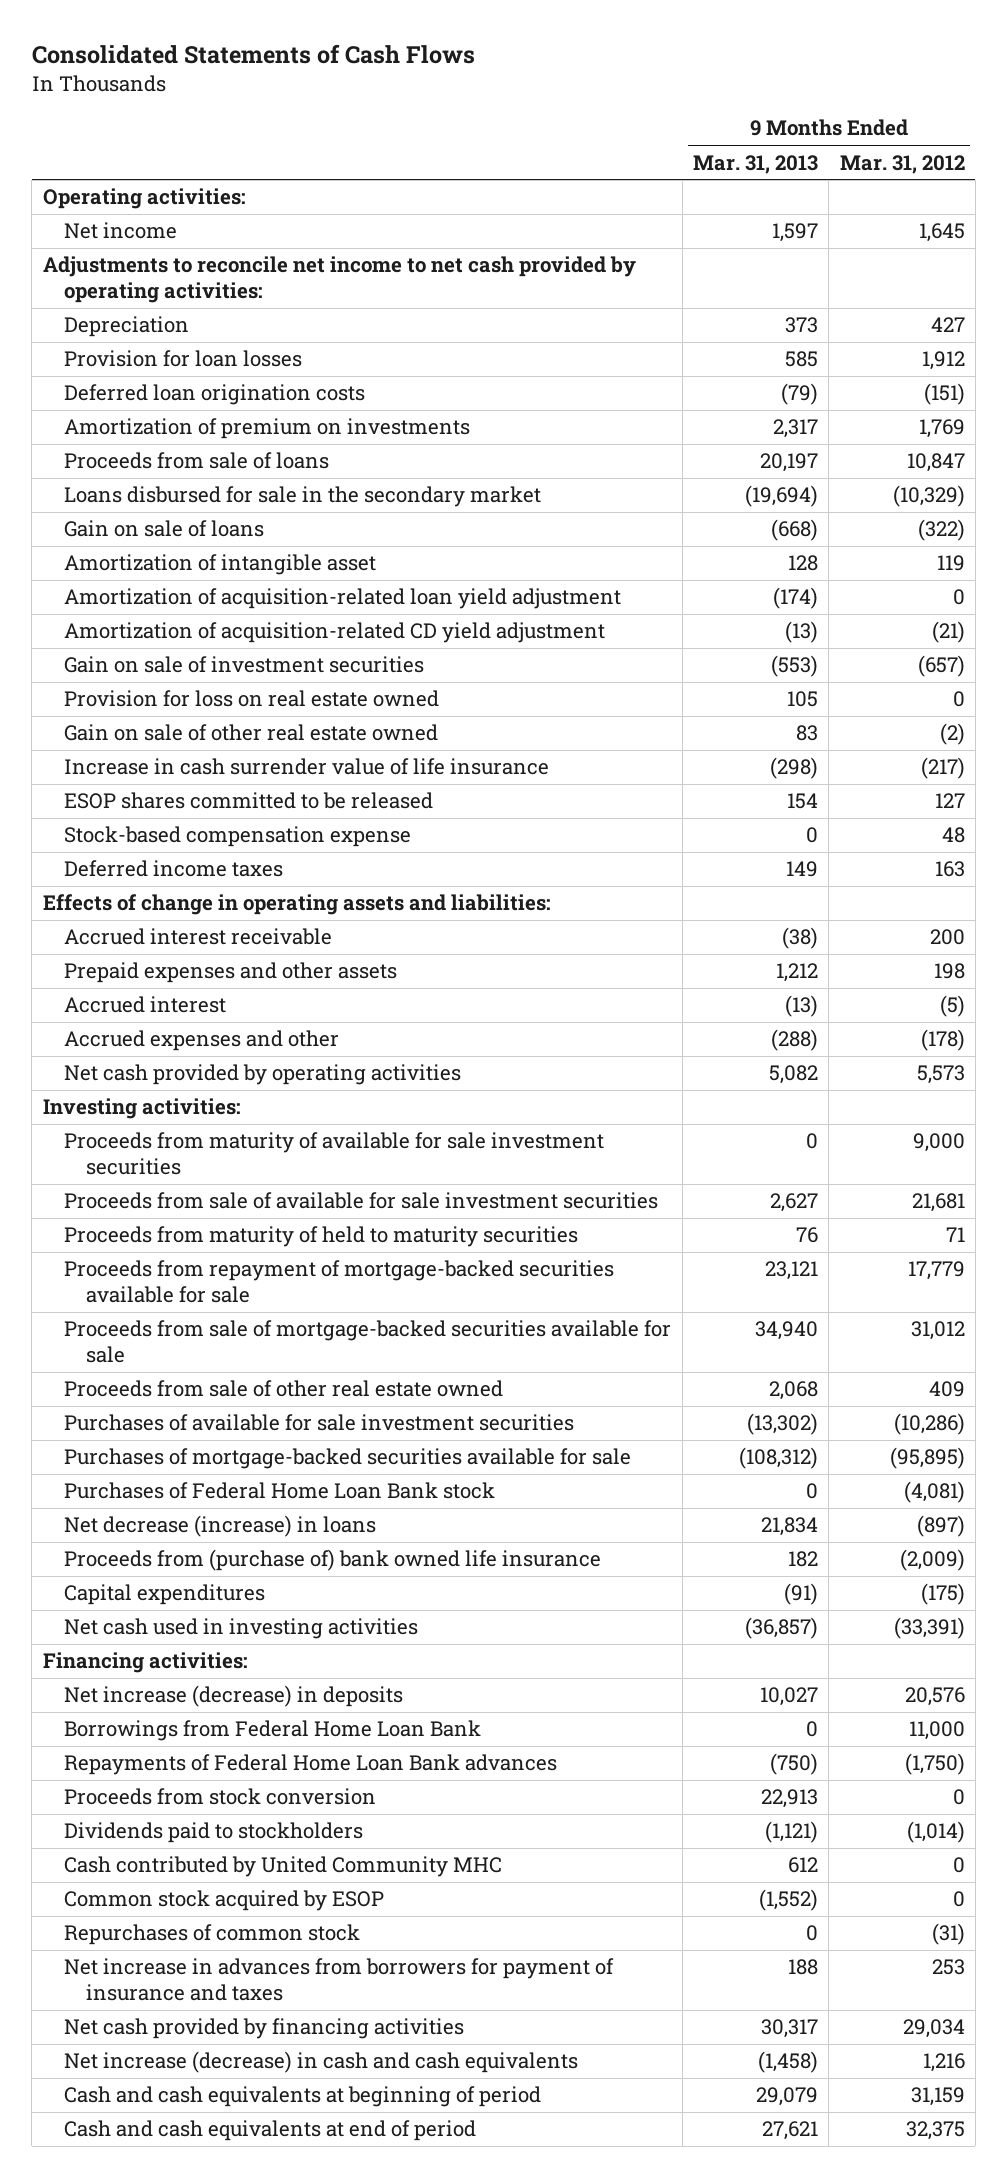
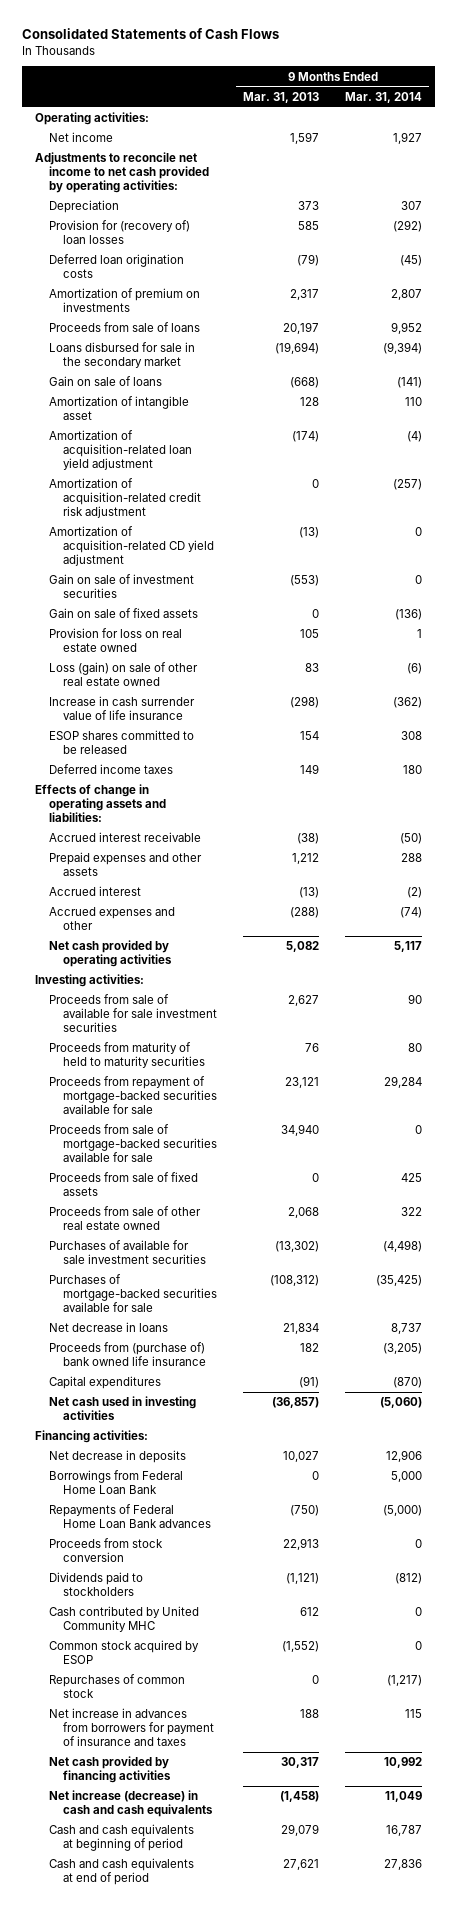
- | 9 Months Ended Mar. 31, 2013 | 9 Months Ended Mar. 31, 2012
+ | 9 Months Ended Mar. 31, 2013 | 9 Months Ended Mar. 31, 2014
- Provision for loan losses | 585 | 1,912
+ Provision for (recovery of) loan losses | 585 | (292)
+ Amortization of acquisition-related credit risk adjustment | 0 | (257)
+ Gain on sale of fixed assets | 0 | (136)
- Gain on sale of other real estate owned | 83 | (2)
+ Loss (gain) on sale of other real estate owned | 83 | (6)
- Stock-based compensation expense | 0 | 48
- Proceeds from maturity of available for sale investment securities | 0 | 9,000
+ Proceeds from sale of fixed assets | 0 | 425
- Purchases of Federal Home Loan Bank stock | 0 | (4,081)
- Net decrease (increase) in loans | 21,834 | (897)
+ Net decrease in loans | 21,834 | 8,737
- Net increase (decrease) in deposits | 10,027 | 20,576
+ Net decrease in deposits | 10,027 | 12,906

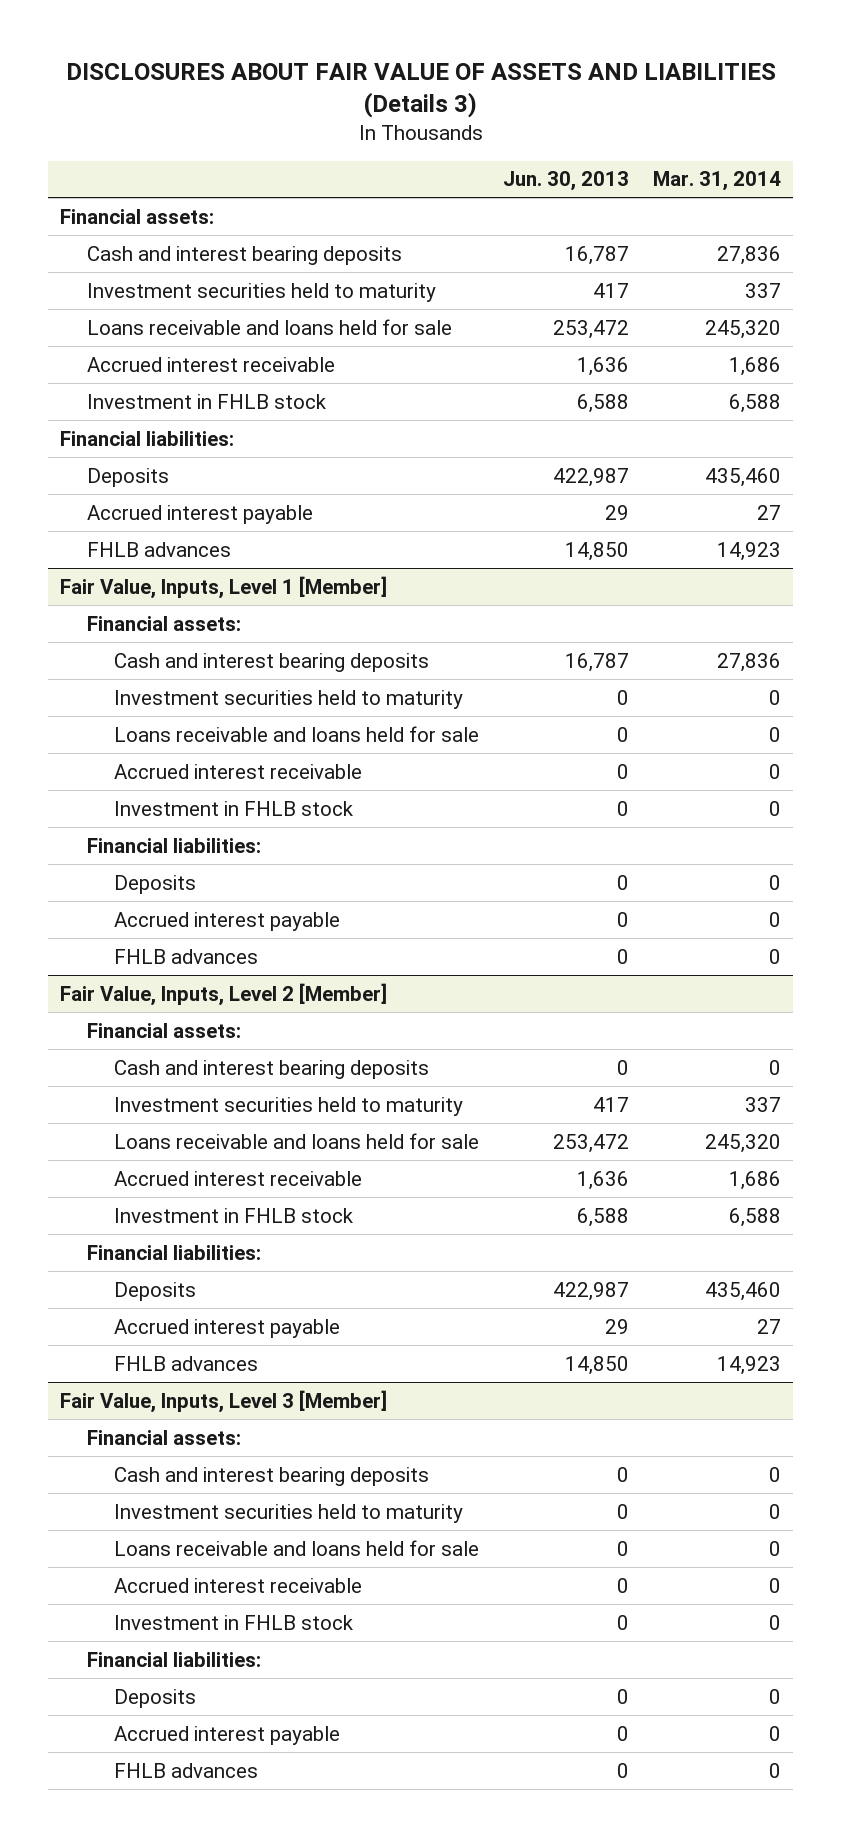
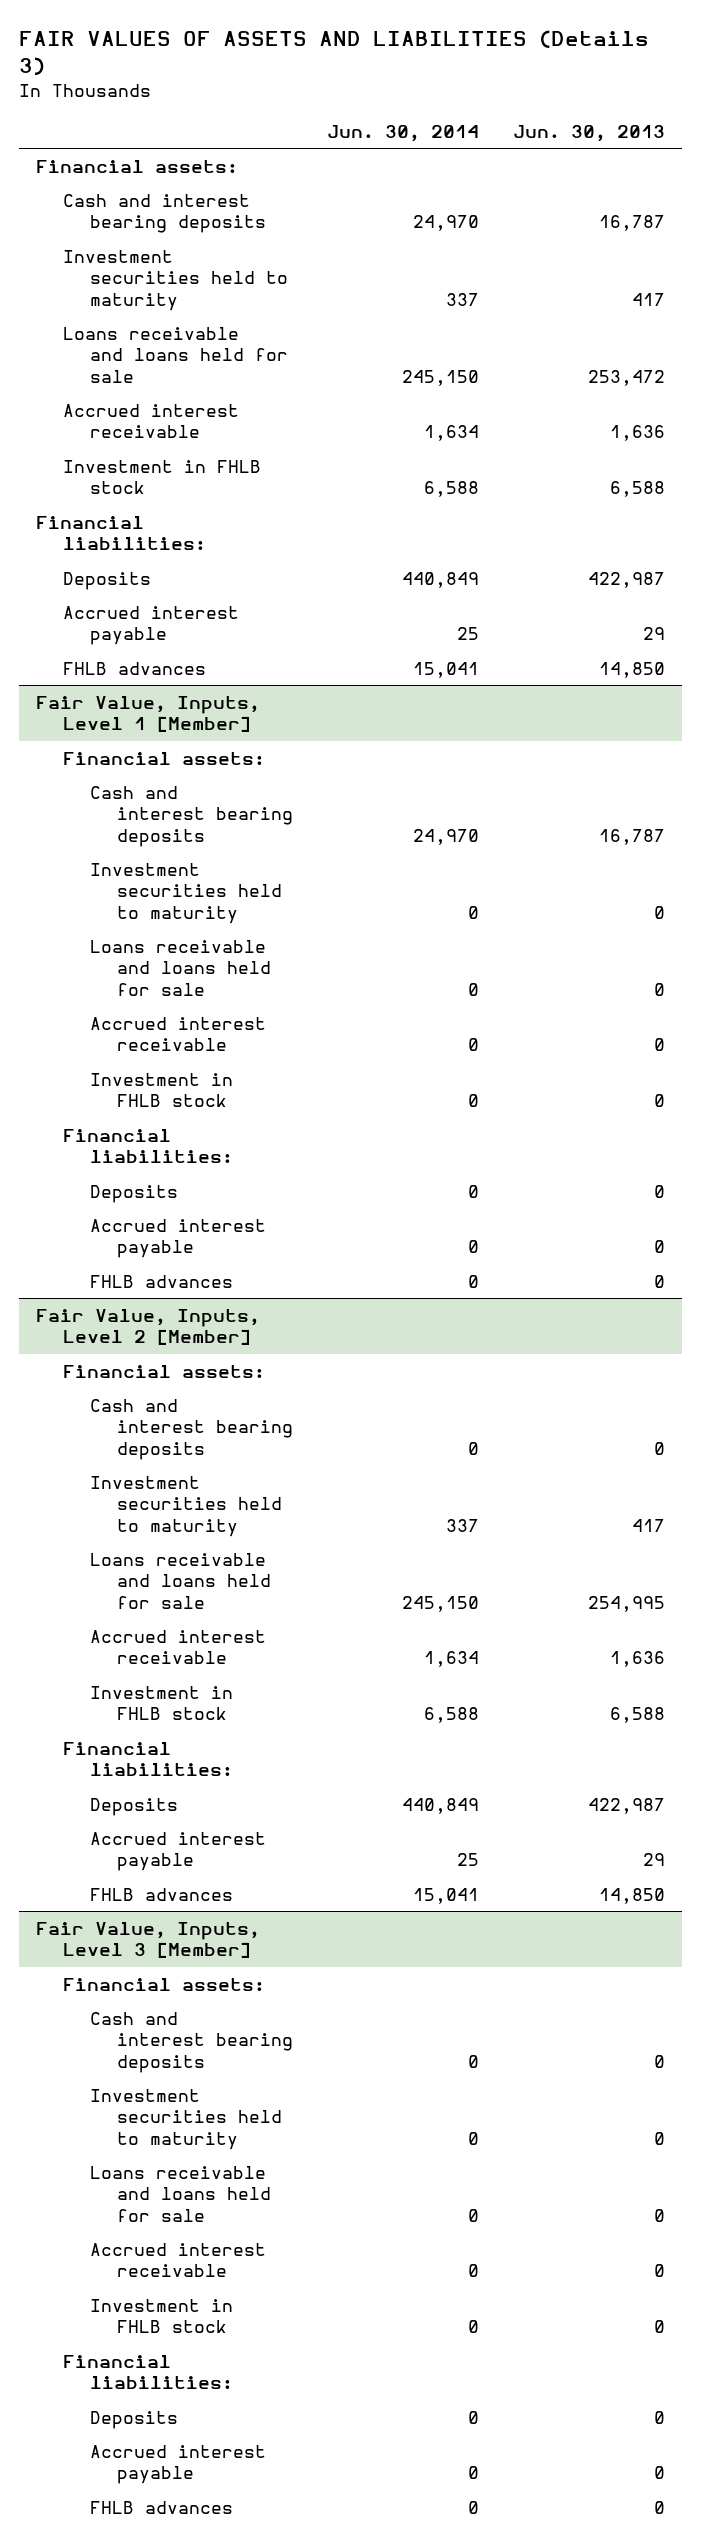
- DISCLOSURES ABOUT FAIR VALUE OF ASSETS AND LIABILITIES (Details 3)
+ FAIR VALUES OF ASSETS AND LIABILITIES (Details 3)
- | Jun. 30, 2013 | Mar. 31, 2014
+ | Jun. 30, 2014 | Jun. 30, 2013
@ Fair Value, Inputs, Level 2 [Member]
- Loans receivable and loans held for sale | 253,472 | 245,320
+ Loans receivable and loans held for sale | 245,150 | 254,995

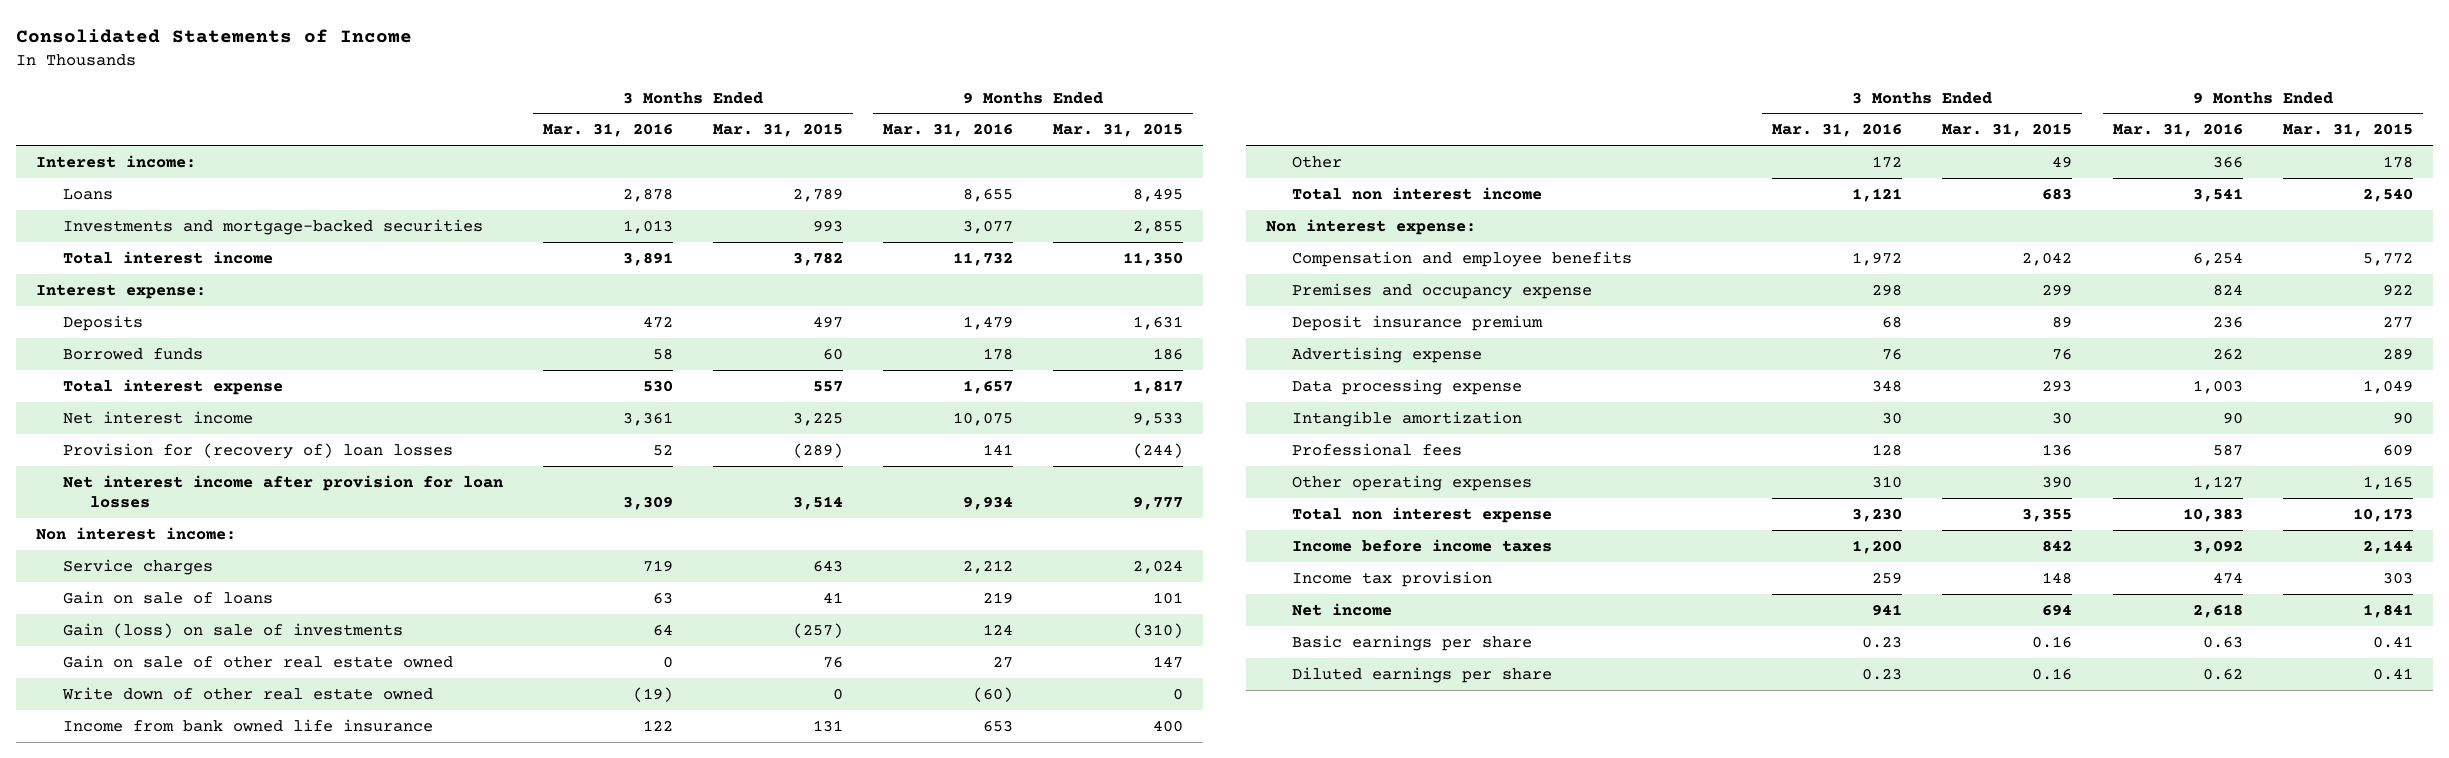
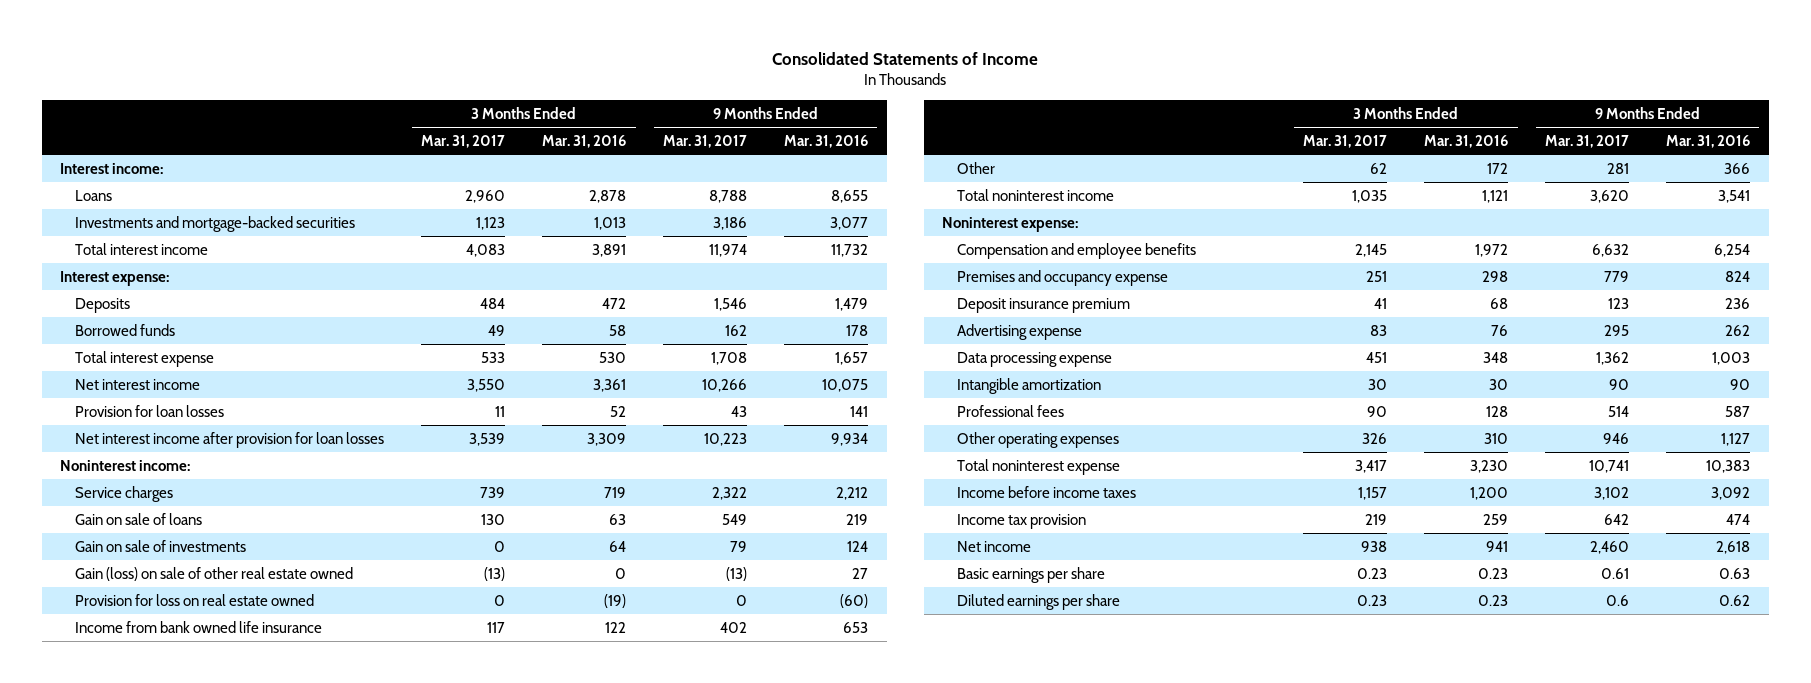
- | 3 Months Ended Mar. 31, 2016 | 3 Months Ended Mar. 31, 2015 | 9 Months Ended Mar. 31, 2016 | 9 Months Ended Mar. 31, 2015
+ | 3 Months Ended Mar. 31, 2017 | 3 Months Ended Mar. 31, 2016 | 9 Months Ended Mar. 31, 2017 | 9 Months Ended Mar. 31, 2016
- Provision for (recovery of) loan losses | 52 | (289) | 141 | (244)
+ Provision for loan losses | 11 | 52 | 43 | 141
- Non interest income:
+ Noninterest income:
- Gain (loss) on sale of investments | 64 | (257) | 124 | (310)
- Gain on sale of other real estate owned | 0 | 76 | 27 | 147
- Write down of other real estate owned | (19) | 0 | (60) | 0
+ Gain on sale of investments | 0 | 64 | 79 | 124
+ Gain (loss) on sale of other real estate owned | (13) | 0 | (13) | 27
+ Provision for loss on real estate owned | 0 | (19) | 0 | (60)
- Total non interest income | 1,121 | 683 | 3,541 | 2,540
- Non interest expense:
+ Total noninterest income | 1,035 | 1,121 | 3,620 | 3,541
+ Noninterest expense:
- Total non interest expense | 3,230 | 3,355 | 10,383 | 10,173
+ Total noninterest expense | 3,417 | 3,230 | 10,741 | 10,383

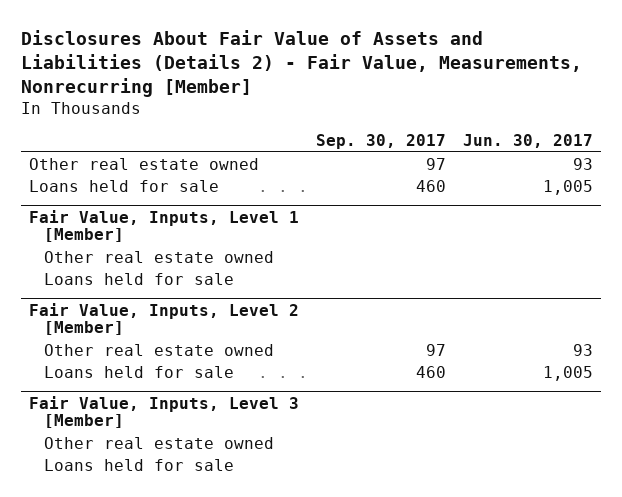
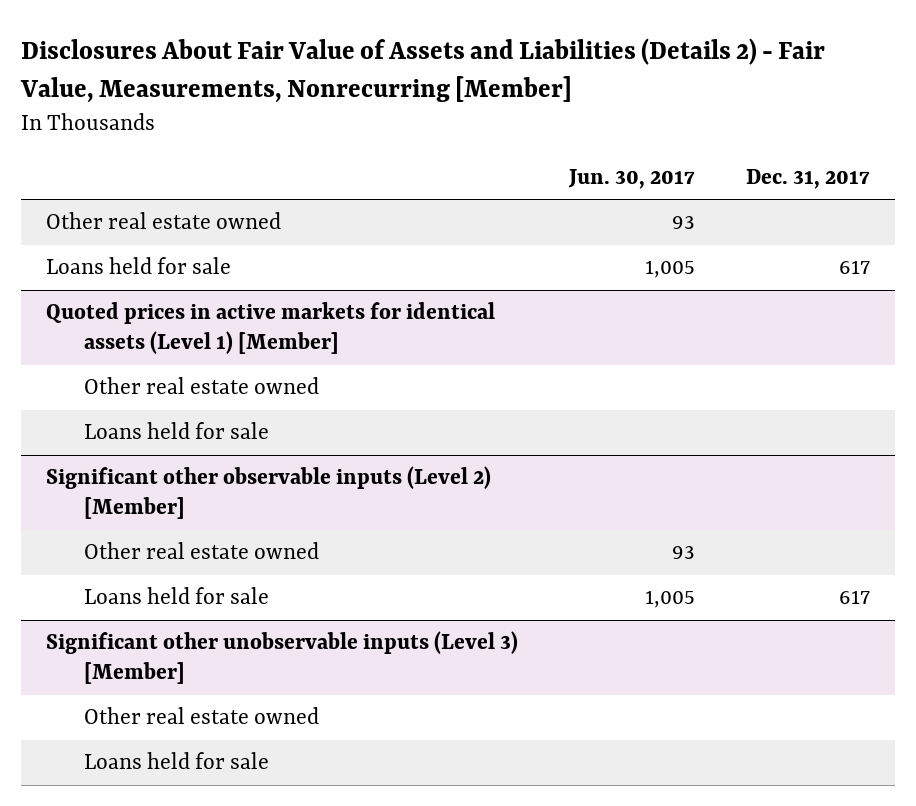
- | Sep. 30, 2017 | Jun. 30, 2017
+ | Jun. 30, 2017 | Dec. 31, 2017
- Fair Value, Inputs, Level 1 [Member]
+ Quoted prices in active markets for identical assets (Level 1) [Member]
- Fair Value, Inputs, Level 2 [Member]
+ Significant other observable inputs (Level 2) [Member]
- Fair Value, Inputs, Level 3 [Member]
+ Significant other unobservable inputs (Level 3) [Member]

